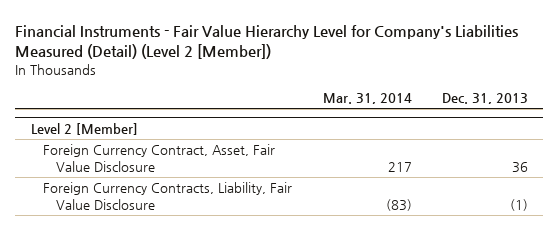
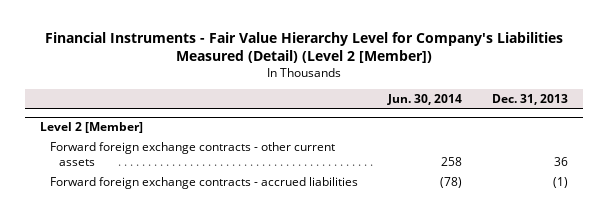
- | Mar. 31, 2014 | Dec. 31, 2013
+ | Jun. 30, 2014 | Dec. 31, 2013
@ Level 2 [Member]
- Foreign Currency Contract, Asset, Fair Value Disclosure | 217 | 36
- Foreign Currency Contracts, Liability, Fair Value Disclosure | (83) | (1)
+ Forward foreign exchange contracts - other current assets | 258 | 36
+ Forward foreign exchange contracts - accrued liabilities | (78) | (1)

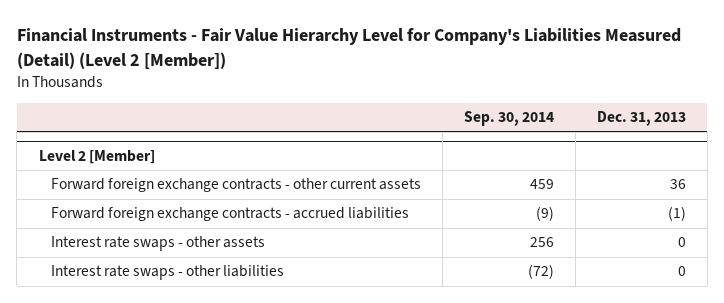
- | Jun. 30, 2014 | Dec. 31, 2013
+ | Sep. 30, 2014 | Dec. 31, 2013
@ Level 2 [Member]
+ Interest rate swaps - other assets | 256 | 0
+ Interest rate swaps - other liabilities | (72) | 0

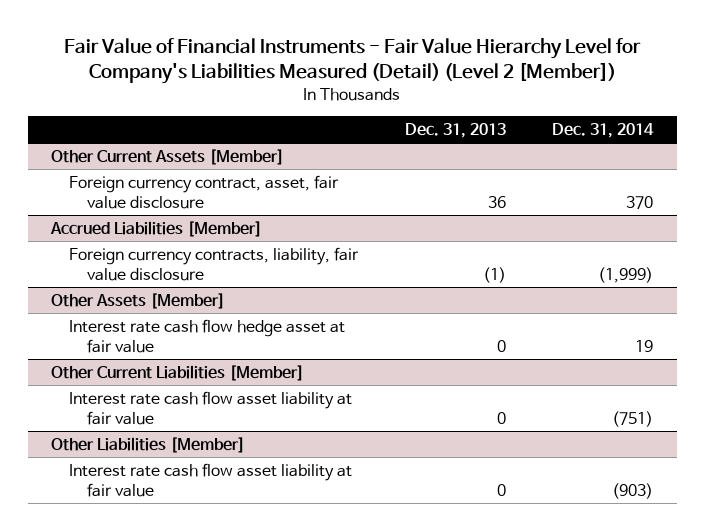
- Financial Instruments - Fair Value Hierarchy Level for Company's Liabilities Measured (Detail) (Level 2 [Member])
+ Fair Value of Financial Instruments - Fair Value Hierarchy Level for Company's Liabilities Measured (Detail) (Level 2 [Member])
- | Sep. 30, 2014 | Dec. 31, 2013
+ | Dec. 31, 2013 | Dec. 31, 2014
- Level 2 [Member]
- Forward foreign exchange contracts - other current assets | 459 | 36
- Forward foreign exchange contracts - accrued liabilities | (9) | (1)
- Interest rate swaps - other assets | 256 | 0
- Interest rate swaps - other liabilities | (72) | 0
+ Other Current Assets [Member]
+ Foreign currency contract, asset, fair value disclosure | 36 | 370
+ Accrued Liabilities [Member]
+ Foreign currency contracts, liability, fair value disclosure | (1) | (1,999)
+ Other Assets [Member]
+ Interest rate cash flow hedge asset at fair value | 0 | 19
+ Other Current Liabilities [Member]
+ Interest rate cash flow asset liability at fair value | 0 | (751)
+ Other Liabilities [Member]
+ Interest rate cash flow asset liability at fair value | 0 | (903)

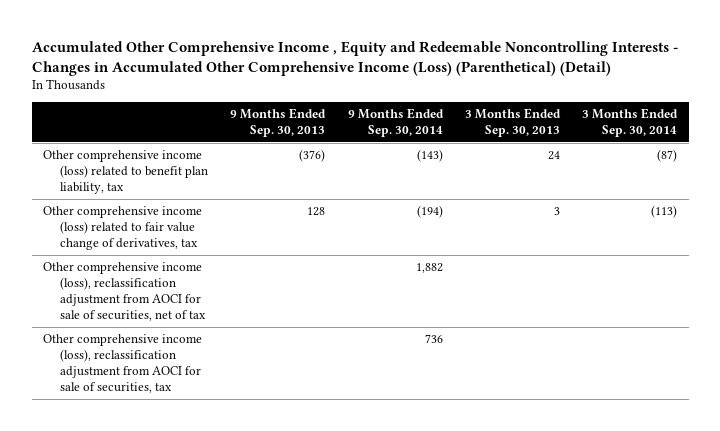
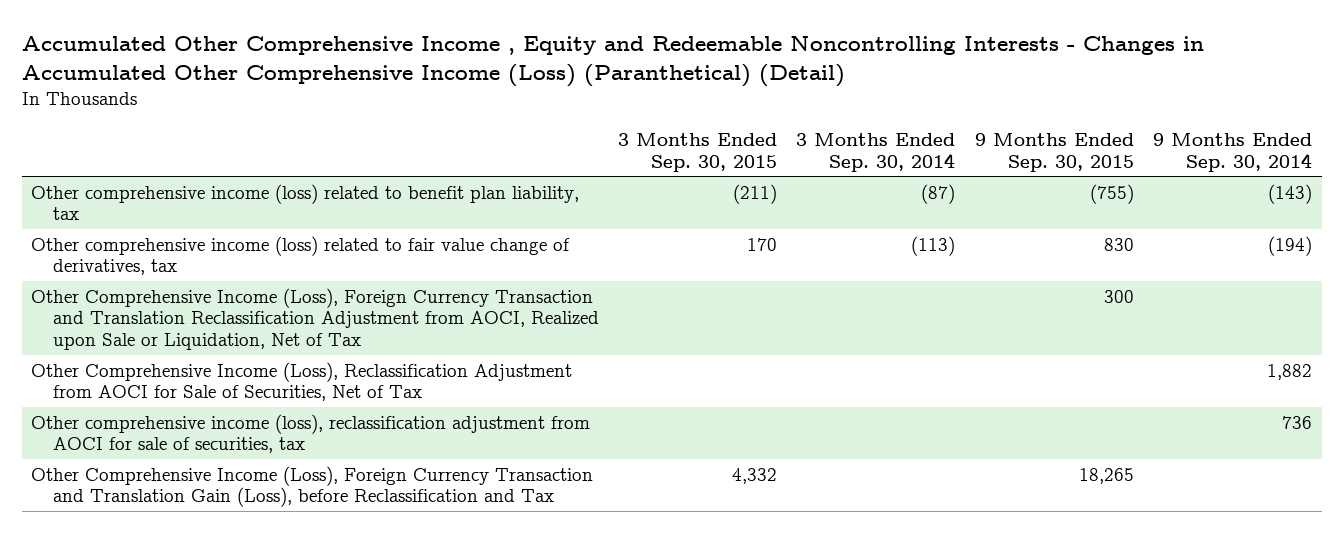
- Accumulated Other Comprehensive Income , Equity and Redeemable Noncontrolling Interests - Changes in Accumulated Other Comprehensive Income (Loss) (Parenthetical) (Detail)
+ Accumulated Other Comprehensive Income , Equity and Redeemable Noncontrolling Interests - Changes in Accumulated Other Comprehensive Income (Loss) (Paranthetical) (Detail)
- | 9 Months Ended Sep. 30, 2013 | 9 Months Ended Sep. 30, 2014 | 3 Months Ended Sep. 30, 2013 | 3 Months Ended Sep. 30, 2014
+ | 3 Months Ended Sep. 30, 2015 | 3 Months Ended Sep. 30, 2014 | 9 Months Ended Sep. 30, 2015 | 9 Months Ended Sep. 30, 2014
- Other comprehensive income (loss), reclassification adjustment from AOCI for sale of securities, net of tax | | 1,882 | |
+ Other Comprehensive Income (Loss), Foreign Currency Transaction and Translation Reclassification Adjustment from AOCI, Realized upon Sale or Liquidation, Net of Tax | | | 300 |
+ Other Comprehensive Income (Loss), Reclassification Adjustment from AOCI for Sale of Securities, Net of Tax | | | | 1,882
+ Other Comprehensive Income (Loss), Foreign Currency Transaction and Translation Gain (Loss), before Reclassification and Tax | 4,332 | | 18,265 |

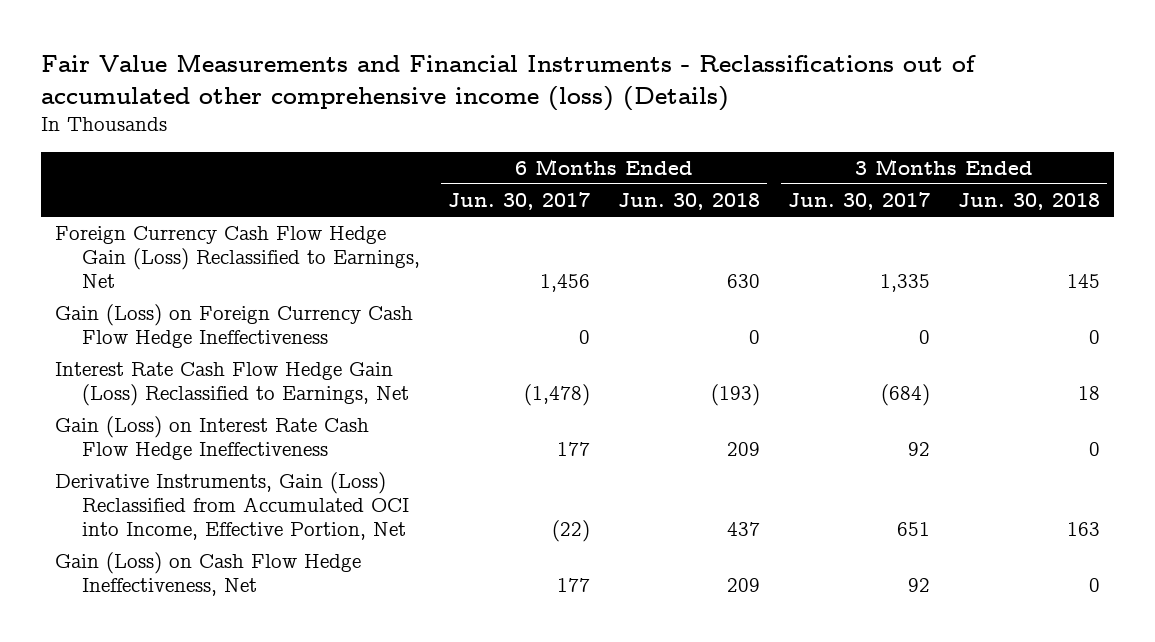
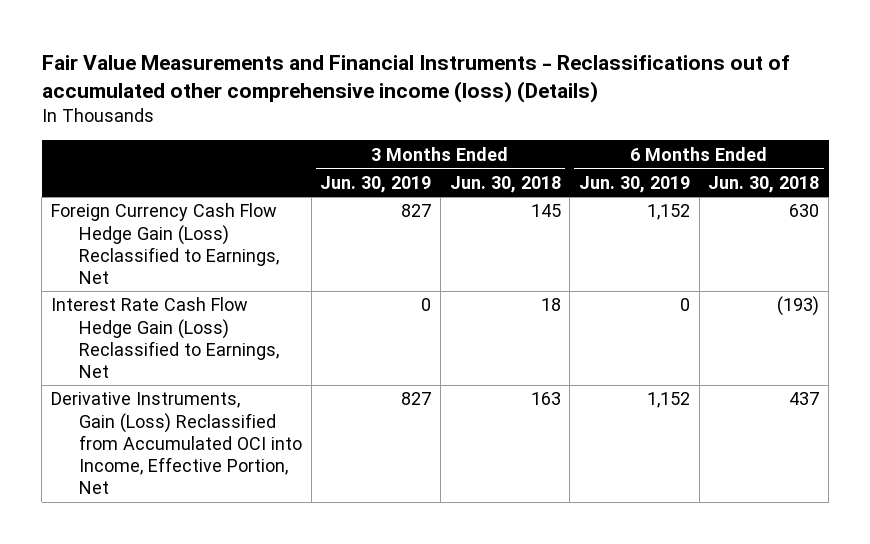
- | 6 Months Ended Jun. 30, 2017 | 6 Months Ended Jun. 30, 2018 | 3 Months Ended Jun. 30, 2017 | 3 Months Ended Jun. 30, 2018
+ | 3 Months Ended Jun. 30, 2019 | 3 Months Ended Jun. 30, 2018 | 6 Months Ended Jun. 30, 2019 | 6 Months Ended Jun. 30, 2018
- Gain (Loss) on Foreign Currency Cash Flow Hedge Ineffectiveness | 0 | 0 | 0 | 0
- Gain (Loss) on Interest Rate Cash Flow Hedge Ineffectiveness | 177 | 209 | 92 | 0
- Gain (Loss) on Cash Flow Hedge Ineffectiveness, Net | 177 | 209 | 92 | 0

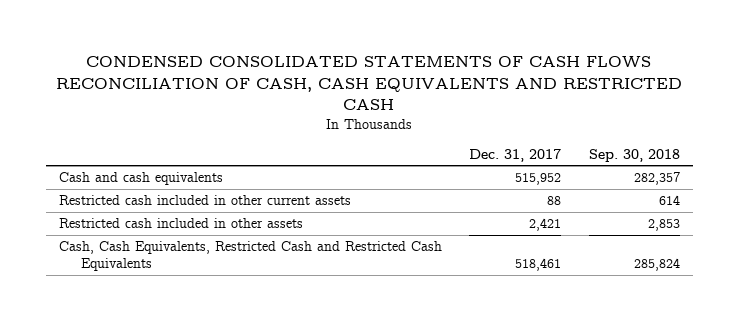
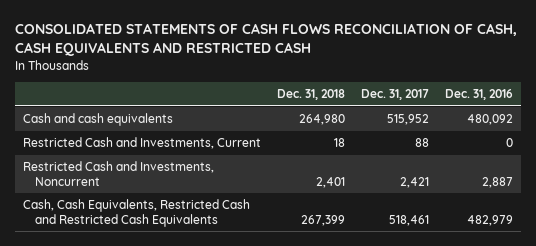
- CONDENSED CONSOLIDATED STATEMENTS OF CASH FLOWS RECONCILIATION OF CASH, CASH EQUIVALENTS AND RESTRICTED CASH
+ CONSOLIDATED STATEMENTS OF CASH FLOWS RECONCILIATION OF CASH, CASH EQUIVALENTS AND RESTRICTED CASH
- | Dec. 31, 2017 | Sep. 30, 2018
+ | Dec. 31, 2018 | Dec. 31, 2017 | Dec. 31, 2016
- Restricted cash included in other current assets | 88 | 614
- Restricted cash included in other assets | 2,421 | 2,853
+ Restricted Cash and Investments, Current | 18 | 88 | 0
+ Restricted Cash and Investments, Noncurrent | 2,401 | 2,421 | 2,887

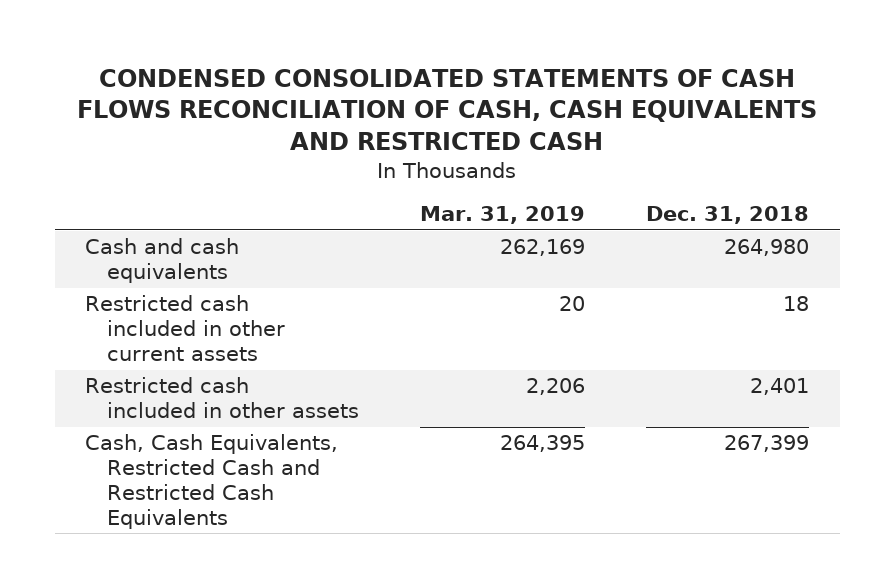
- CONSOLIDATED STATEMENTS OF CASH FLOWS RECONCILIATION OF CASH, CASH EQUIVALENTS AND RESTRICTED CASH
+ CONDENSED CONSOLIDATED STATEMENTS OF CASH FLOWS RECONCILIATION OF CASH, CASH EQUIVALENTS AND RESTRICTED CASH
- | Dec. 31, 2018 | Dec. 31, 2017 | Dec. 31, 2016
+ | Mar. 31, 2019 | Dec. 31, 2018
- Restricted Cash and Investments, Current | 18 | 88 | 0
- Restricted Cash and Investments, Noncurrent | 2,401 | 2,421 | 2,887
+ Restricted cash included in other current assets | 20 | 18
+ Restricted cash included in other assets | 2,206 | 2,401

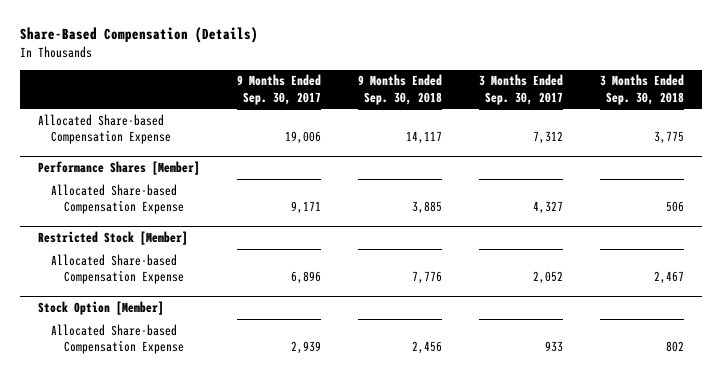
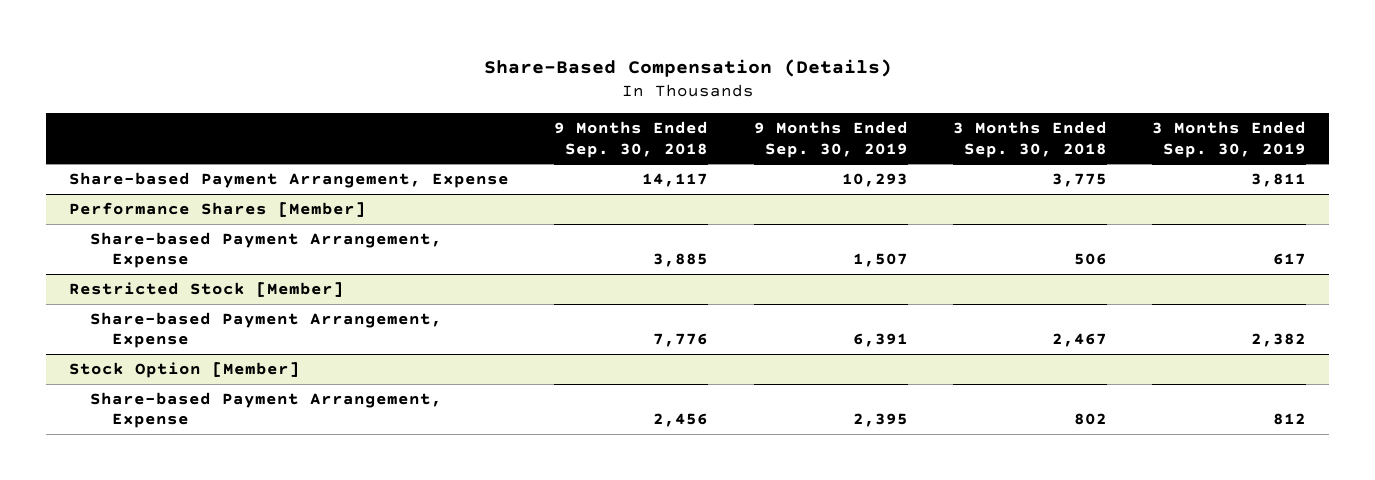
- | 9 Months Ended Sep. 30, 2017 | 9 Months Ended Sep. 30, 2018 | 3 Months Ended Sep. 30, 2017 | 3 Months Ended Sep. 30, 2018
+ | 9 Months Ended Sep. 30, 2018 | 9 Months Ended Sep. 30, 2019 | 3 Months Ended Sep. 30, 2018 | 3 Months Ended Sep. 30, 2019
- Allocated Share-based Compensation Expense | 19,006 | 14,117 | 7,312 | 3,775
+ Share-based Payment Arrangement, Expense | 14,117 | 10,293 | 3,775 | 3,811
@ Performance Shares [Member]
- Allocated Share-based Compensation Expense | 9,171 | 3,885 | 4,327 | 506
+ Share-based Payment Arrangement, Expense | 3,885 | 1,507 | 506 | 617
@ Restricted Stock [Member]
- Allocated Share-based Compensation Expense | 6,896 | 7,776 | 2,052 | 2,467
+ Share-based Payment Arrangement, Expense | 7,776 | 6,391 | 2,467 | 2,382
@ Stock Option [Member]
- Allocated Share-based Compensation Expense | 2,939 | 2,456 | 933 | 802
+ Share-based Payment Arrangement, Expense | 2,456 | 2,395 | 802 | 812

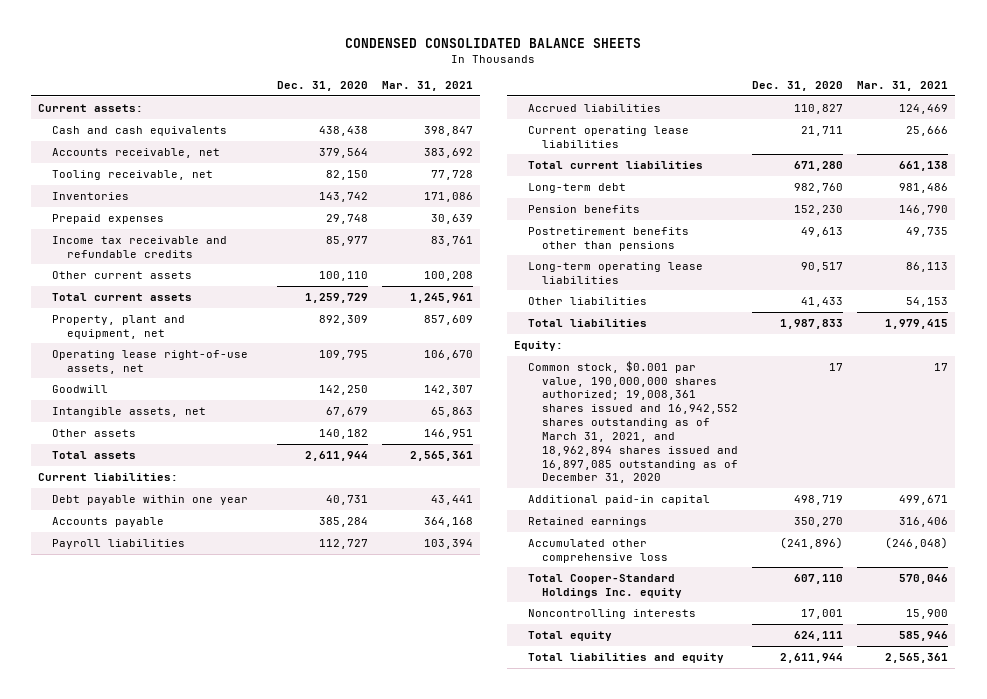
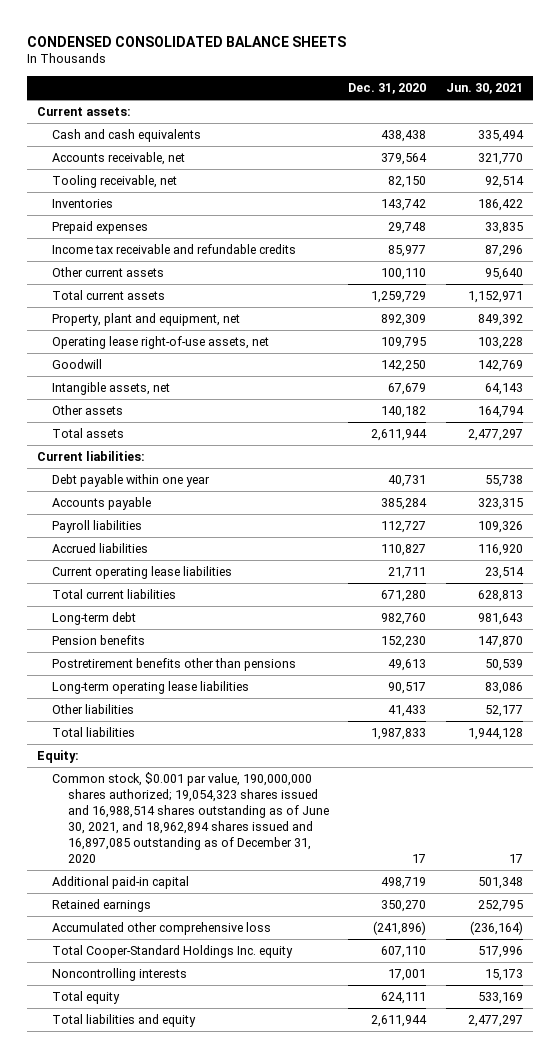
- | Dec. 31, 2020 | Mar. 31, 2021
+ | Dec. 31, 2020 | Jun. 30, 2021
- Common stock, $0.001 par value, 190,000,000 shares authorized; 19,008,361 shares issued and 16,942,552 shares outstanding as of March 31, 2021, and 18,962,894 shares issued and 16,897,085 outstanding as of December 31, 2020 | 17 | 17
+ Common stock, $0.001 par value, 190,000,000 shares authorized; 19,054,323 shares issued and 16,988,514 shares outstanding as of June 30, 2021, and 18,962,894 shares issued and 16,897,085 outstanding as of December 31, 2020 | 17 | 17

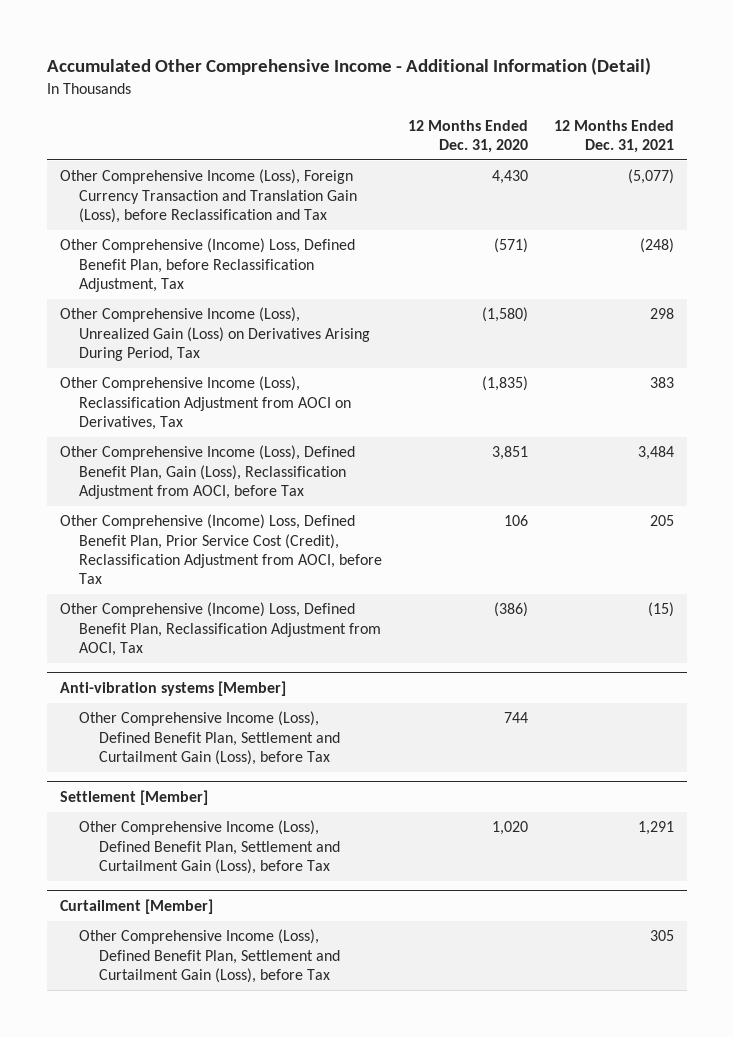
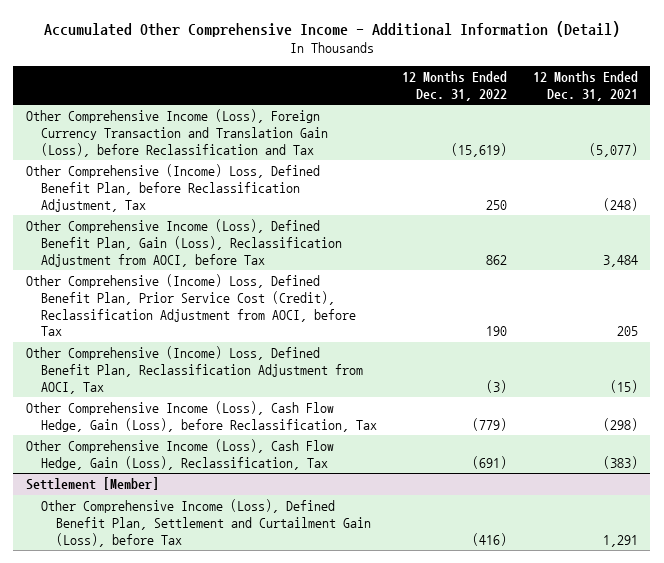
- | 12 Months Ended Dec. 31, 2020 | 12 Months Ended Dec. 31, 2021
+ | 12 Months Ended Dec. 31, 2022 | 12 Months Ended Dec. 31, 2021
- Other Comprehensive Income (Loss), Unrealized Gain (Loss) on Derivatives Arising During Period, Tax | (1,580) | 298
- Other Comprehensive Income (Loss), Reclassification Adjustment from AOCI on Derivatives, Tax | (1,835) | 383
- Anti-vibration systems [Member]
- Other Comprehensive Income (Loss), Defined Benefit Plan, Settlement and Curtailment Gain (Loss), before Tax | 744 |
+ Other Comprehensive Income (Loss), Cash Flow Hedge, Gain (Loss), before Reclassification, Tax | (779) | (298)
+ Other Comprehensive Income (Loss), Cash Flow Hedge, Gain (Loss), Reclassification, Tax | (691) | (383)
- Curtailment [Member]
- Other Comprehensive Income (Loss), Defined Benefit Plan, Settlement and Curtailment Gain (Loss), before Tax | | 305

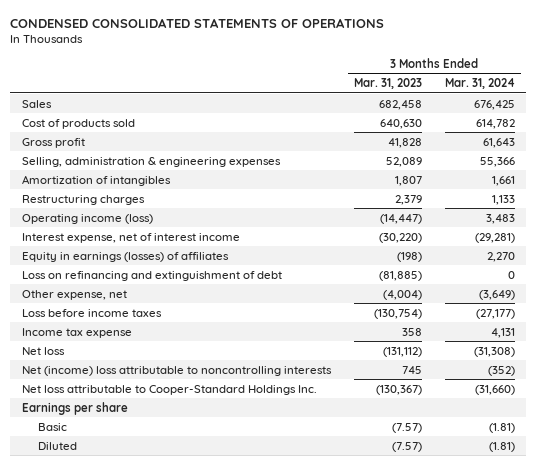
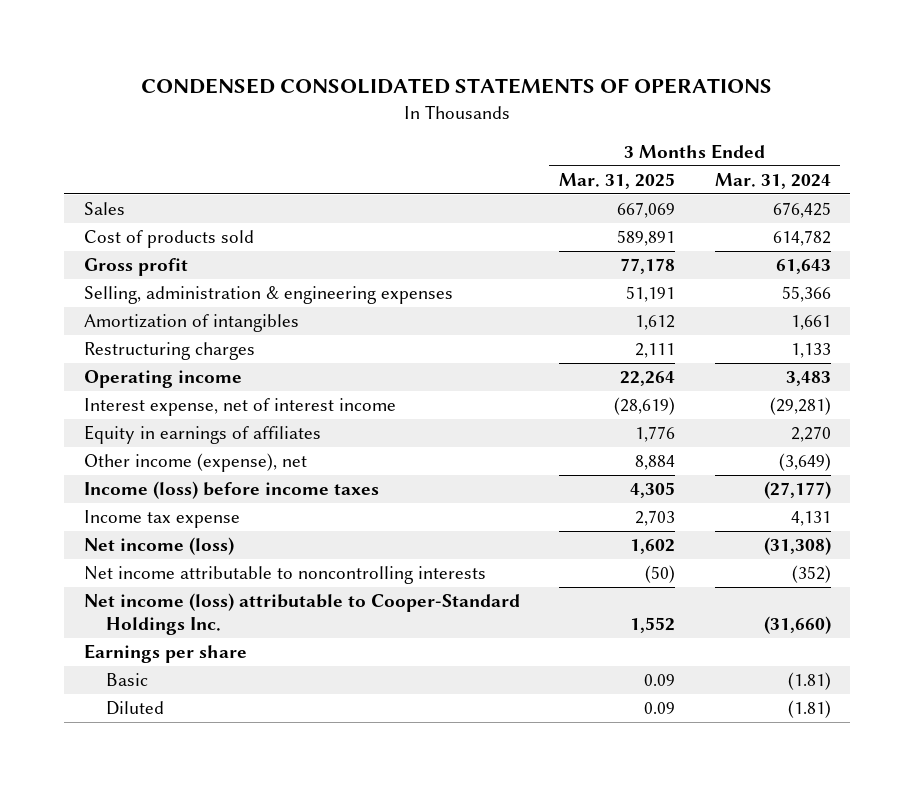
- | 3 Months Ended Mar. 31, 2023 | 3 Months Ended Mar. 31, 2024
+ | 3 Months Ended Mar. 31, 2025 | 3 Months Ended Mar. 31, 2024
- Operating income (loss) | (14,447) | 3,483
+ Operating income | 22,264 | 3,483
- Equity in earnings (losses) of affiliates | (198) | 2,270
- Loss on refinancing and extinguishment of debt | (81,885) | 0
- Other expense, net | (4,004) | (3,649)
- Loss before income taxes | (130,754) | (27,177)
+ Equity in earnings of affiliates | 1,776 | 2,270
+ Other income (expense), net | 8,884 | (3,649)
+ Income (loss) before income taxes | 4,305 | (27,177)
- Net loss | (131,112) | (31,308)
- Net (income) loss attributable to noncontrolling interests | 745 | (352)
- Net loss attributable to Cooper-Standard Holdings Inc. | (130,367) | (31,660)
+ Net income (loss) | 1,602 | (31,308)
+ Net income attributable to noncontrolling interests | (50) | (352)
+ Net income (loss) attributable to Cooper-Standard Holdings Inc. | 1,552 | (31,660)

